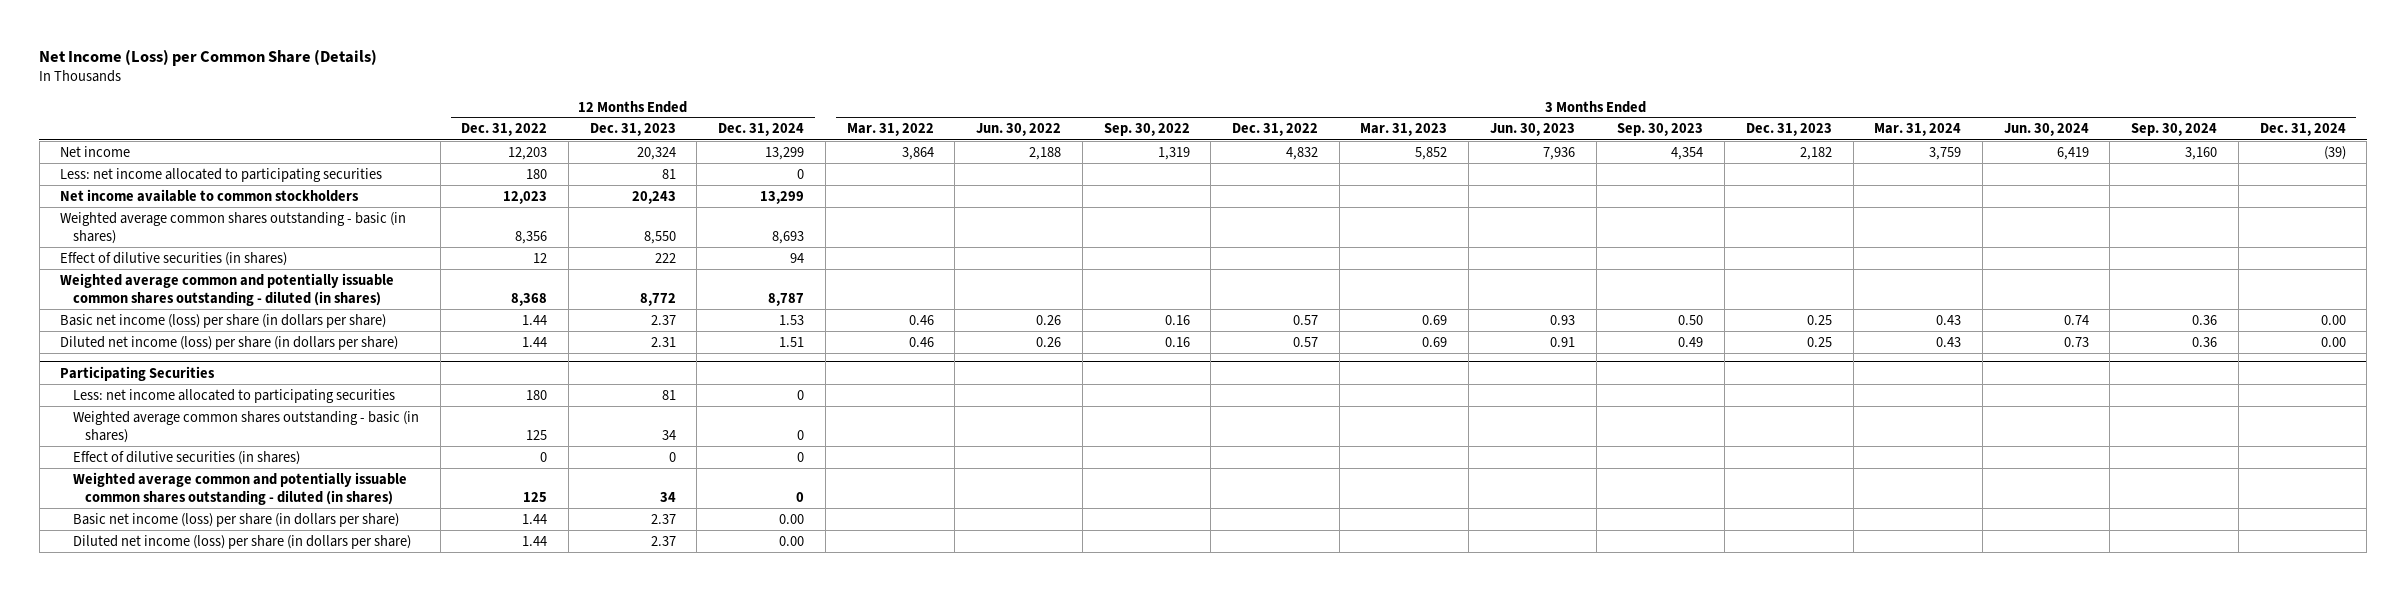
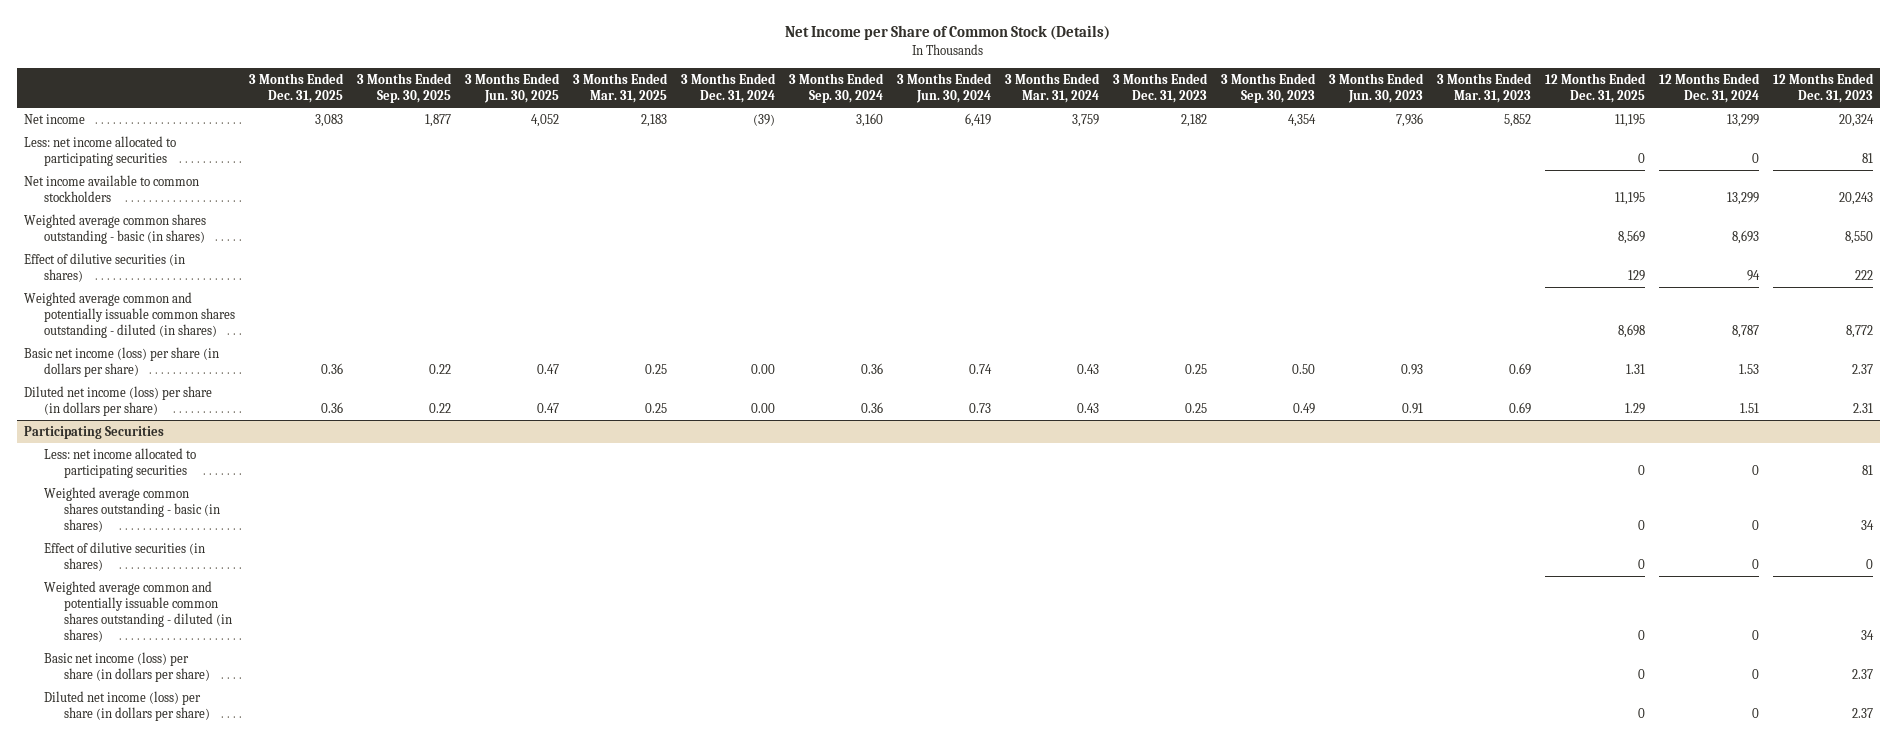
- Net Income (Loss) per Common Share (Details)
+ Net Income per Share of Common Stock (Details)
- | 12 Months Ended Dec. 31, 2022 | 12 Months Ended Dec. 31, 2023 | 12 Months Ended Dec. 31, 2024 | 3 Months Ended Mar. 31, 2022 | 3 Months Ended Jun. 30, 2022 | 3 Months Ended Sep. 30, 2022 | 3 Months Ended Dec. 31, 2022 | 3 Months Ended Mar. 31, 2023 | 3 Months Ended Jun. 30, 2023 | 3 Months Ended Sep. 30, 2023 | 3 Months Ended Dec. 31, 2023 | 3 Months Ended Mar. 31, 2024 | 3 Months Ended Jun. 30, 2024 | 3 Months Ended Sep. 30, 2024 | 3 Months Ended Dec. 31, 2024
+ | 3 Months Ended Dec. 31, 2025 | 3 Months Ended Sep. 30, 2025 | 3 Months Ended Jun. 30, 2025 | 3 Months Ended Mar. 31, 2025 | 3 Months Ended Dec. 31, 2024 | 3 Months Ended Sep. 30, 2024 | 3 Months Ended Jun. 30, 2024 | 3 Months Ended Mar. 31, 2024 | 3 Months Ended Dec. 31, 2023 | 3 Months Ended Sep. 30, 2023 | 3 Months Ended Jun. 30, 2023 | 3 Months Ended Mar. 31, 2023 | 12 Months Ended Dec. 31, 2025 | 12 Months Ended Dec. 31, 2024 | 12 Months Ended Dec. 31, 2023
@ Participating Securities
- Basic net income (loss) per share (in dollars per share) | 1.44 | 2.37 | 0.00 | | | | | | | | | | | |
- Diluted net income (loss) per share (in dollars per share) | 1.44 | 2.37 | 0.00 | | | | | | | | | | | |
+ Basic net income (loss) per share (in dollars per share) | | | | | | | | | | | | | 0 | 0 | 2.37
+ Diluted net income (loss) per share (in dollars per share) | | | | | | | | | | | | | 0 | 0 | 2.37

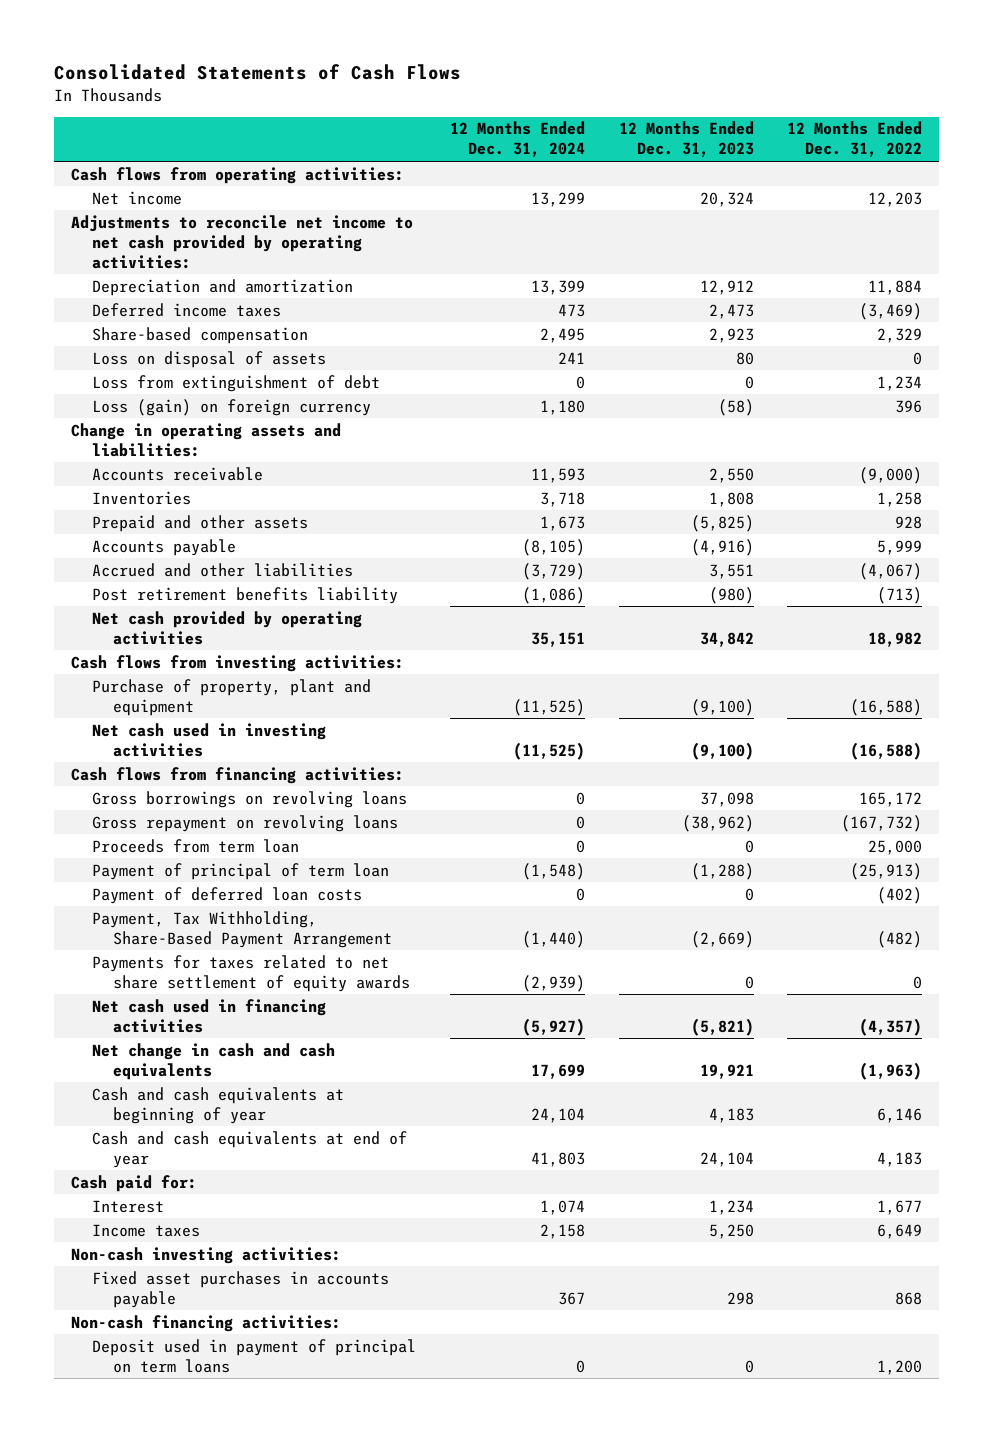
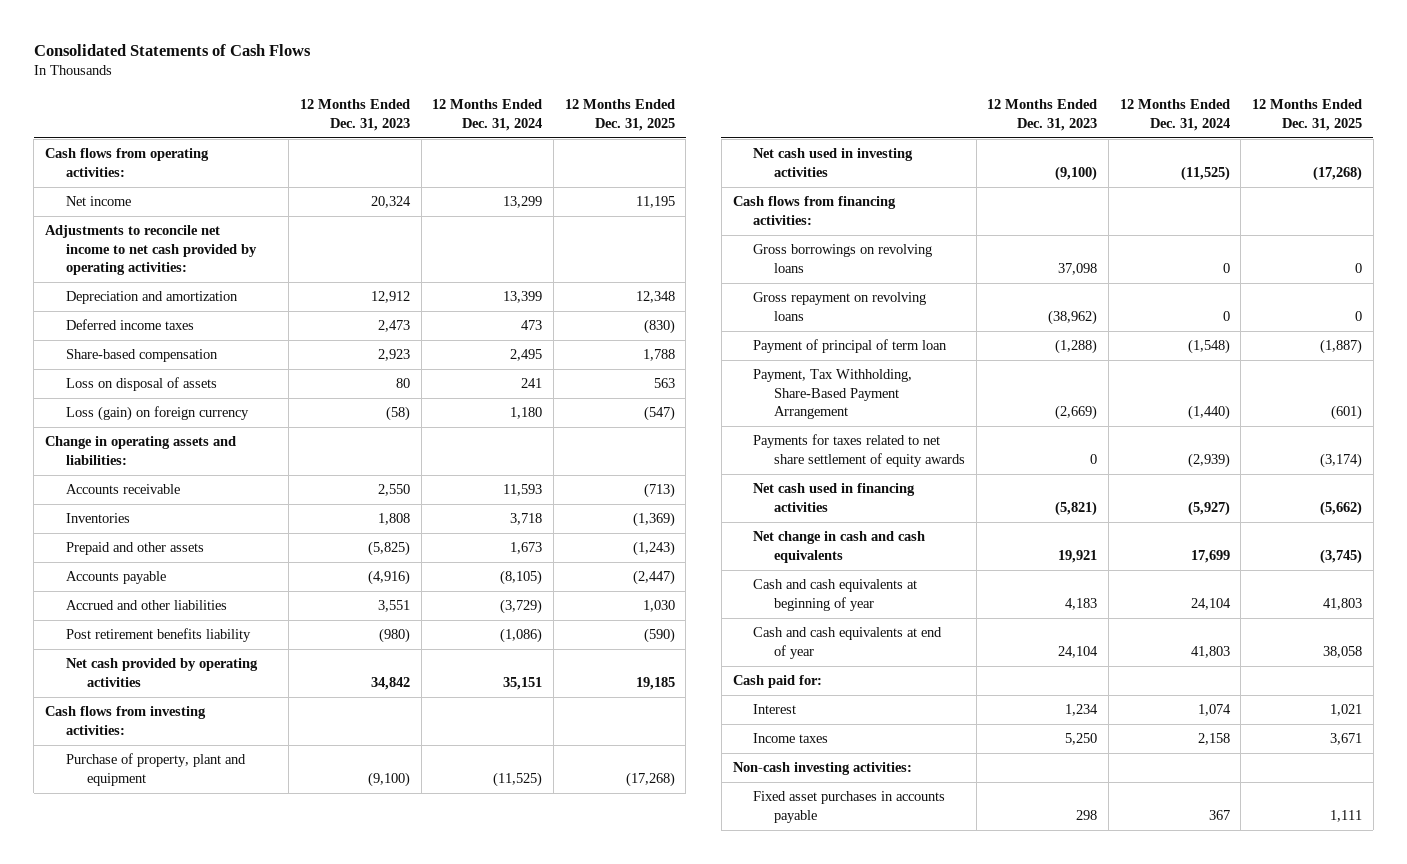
- | 12 Months Ended Dec. 31, 2024 | 12 Months Ended Dec. 31, 2023 | 12 Months Ended Dec. 31, 2022
+ | 12 Months Ended Dec. 31, 2023 | 12 Months Ended Dec. 31, 2024 | 12 Months Ended Dec. 31, 2025
- Loss from extinguishment of debt | 0 | 0 | 1,234
- Proceeds from term loan | 0 | 0 | 25,000
- Payment of deferred loan costs | 0 | 0 | (402)
- Non-cash financing activities:
- Deposit used in payment of principal on term loans | 0 | 0 | 1,200

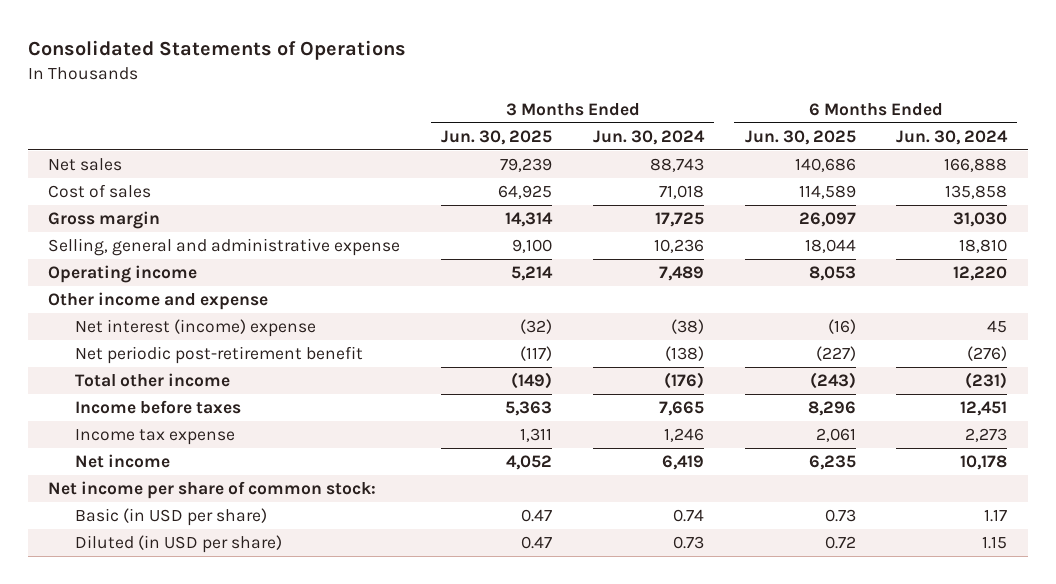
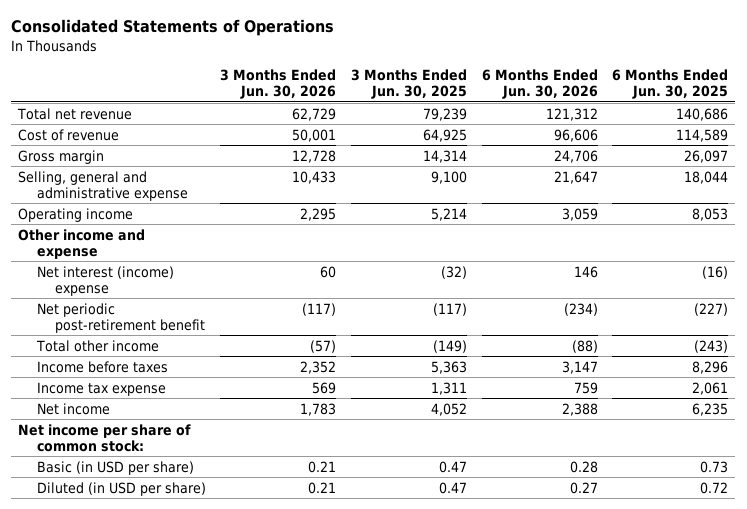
- | 3 Months Ended Jun. 30, 2025 | 3 Months Ended Jun. 30, 2024 | 6 Months Ended Jun. 30, 2025 | 6 Months Ended Jun. 30, 2024
+ | 3 Months Ended Jun. 30, 2026 | 3 Months Ended Jun. 30, 2025 | 6 Months Ended Jun. 30, 2026 | 6 Months Ended Jun. 30, 2025
- Net sales | 79,239 | 88,743 | 140,686 | 166,888
- Cost of sales | 64,925 | 71,018 | 114,589 | 135,858
+ Total net revenue | 62,729 | 79,239 | 121,312 | 140,686
+ Cost of revenue | 50,001 | 64,925 | 96,606 | 114,589

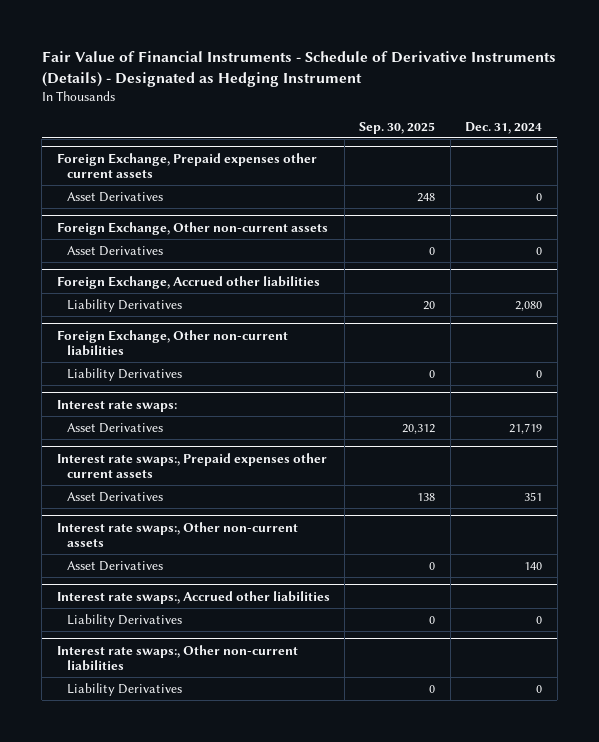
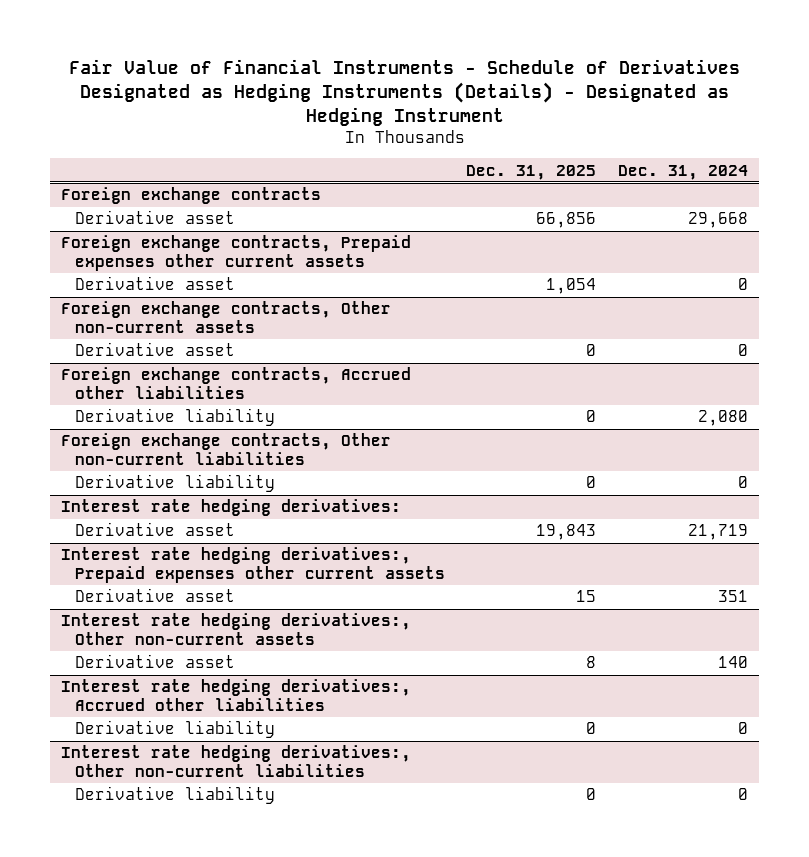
- Fair Value of Financial Instruments - Schedule of Derivative Instruments (Details) - Designated as Hedging Instrument
+ Fair Value of Financial Instruments - Schedule of Derivatives Designated as Hedging Instruments (Details) - Designated as Hedging Instrument
- | Sep. 30, 2025 | Dec. 31, 2024
+ | Dec. 31, 2025 | Dec. 31, 2024
- Foreign Exchange, Prepaid expenses other current assets
- Asset Derivatives | 248 | 0
- Foreign Exchange, Other non-current assets
- Asset Derivatives | 0 | 0
- Foreign Exchange, Accrued other liabilities
- Liability Derivatives | 20 | 2,080
- Foreign Exchange, Other non-current liabilities
- Liability Derivatives | 0 | 0
- Interest rate swaps:
- Asset Derivatives | 20,312 | 21,719
- Interest rate swaps:, Prepaid expenses other current assets
- Asset Derivatives | 138 | 351
- Interest rate swaps:, Other non-current assets
- Asset Derivatives | 0 | 140
- Interest rate swaps:, Accrued other liabilities
- Liability Derivatives | 0 | 0
- Interest rate swaps:, Other non-current liabilities
- Liability Derivatives | 0 | 0
+ Foreign exchange contracts
+ Derivative asset | 66,856 | 29,668
+ Foreign exchange contracts, Prepaid expenses other current assets
+ Derivative asset | 1,054 | 0
+ Foreign exchange contracts, Other non-current assets
+ Derivative asset | 0 | 0
+ Foreign exchange contracts, Accrued other liabilities
+ Derivative liability | 0 | 2,080
+ Foreign exchange contracts, Other non-current liabilities
+ Derivative liability | 0 | 0
+ Interest rate hedging derivatives:
+ Derivative asset | 19,843 | 21,719
+ Interest rate hedging derivatives:, Prepaid expenses other current assets
+ Derivative asset | 15 | 351
+ Interest rate hedging derivatives:, Other non-current assets
+ Derivative asset | 8 | 140
+ Interest rate hedging derivatives:, Accrued other liabilities
+ Derivative liability | 0 | 0
+ Interest rate hedging derivatives:, Other non-current liabilities
+ Derivative liability | 0 | 0

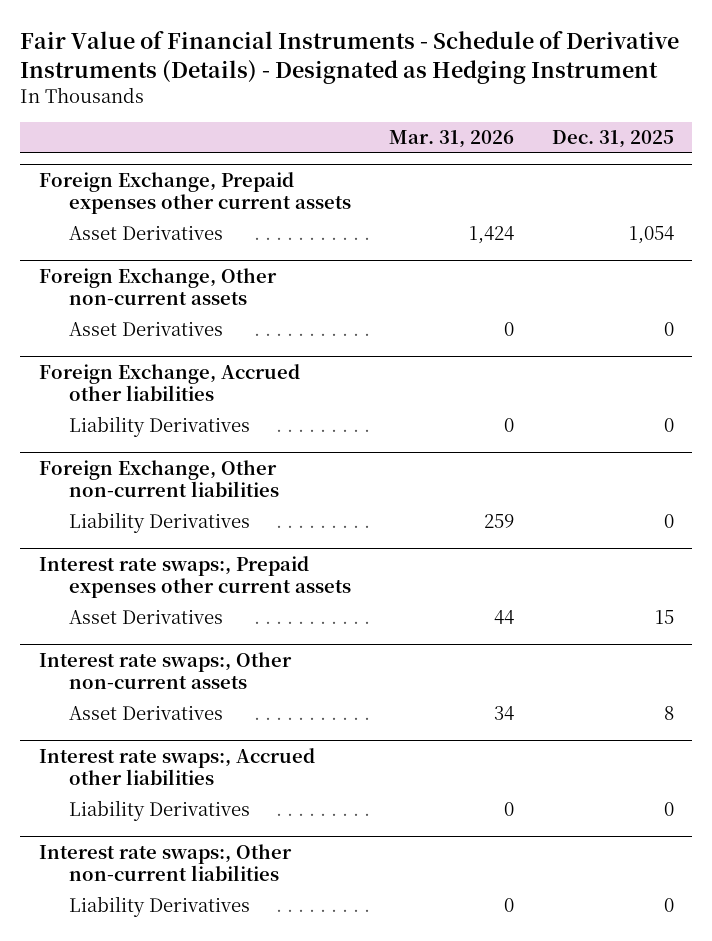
- Fair Value of Financial Instruments - Schedule of Derivatives Designated as Hedging Instruments (Details) - Designated as Hedging Instrument
+ Fair Value of Financial Instruments - Schedule of Derivative Instruments (Details) - Designated as Hedging Instrument
- | Dec. 31, 2025 | Dec. 31, 2024
+ | Mar. 31, 2026 | Dec. 31, 2025
- Foreign exchange contracts
- Derivative asset | 66,856 | 29,668
- Foreign exchange contracts, Prepaid expenses other current assets
- Derivative asset | 1,054 | 0
- Foreign exchange contracts, Other non-current assets
- Derivative asset | 0 | 0
- Foreign exchange contracts, Accrued other liabilities
- Derivative liability | 0 | 2,080
- Foreign exchange contracts, Other non-current liabilities
- Derivative liability | 0 | 0
- Interest rate hedging derivatives:
- Derivative asset | 19,843 | 21,719
- Interest rate hedging derivatives:, Prepaid expenses other current assets
- Derivative asset | 15 | 351
- Interest rate hedging derivatives:, Other non-current assets
- Derivative asset | 8 | 140
- Interest rate hedging derivatives:, Accrued other liabilities
- Derivative liability | 0 | 0
- Interest rate hedging derivatives:, Other non-current liabilities
- Derivative liability | 0 | 0
+ Foreign Exchange, Prepaid expenses other current assets
+ Asset Derivatives | 1,424 | 1,054
+ Foreign Exchange, Other non-current assets
+ Asset Derivatives | 0 | 0
+ Foreign Exchange, Accrued other liabilities
+ Liability Derivatives | 0 | 0
+ Foreign Exchange, Other non-current liabilities
+ Liability Derivatives | 259 | 0
+ Interest rate swaps:, Prepaid expenses other current assets
+ Asset Derivatives | 44 | 15
+ Interest rate swaps:, Other non-current assets
+ Asset Derivatives | 34 | 8
+ Interest rate swaps:, Accrued other liabilities
+ Liability Derivatives | 0 | 0
+ Interest rate swaps:, Other non-current liabilities
+ Liability Derivatives | 0 | 0

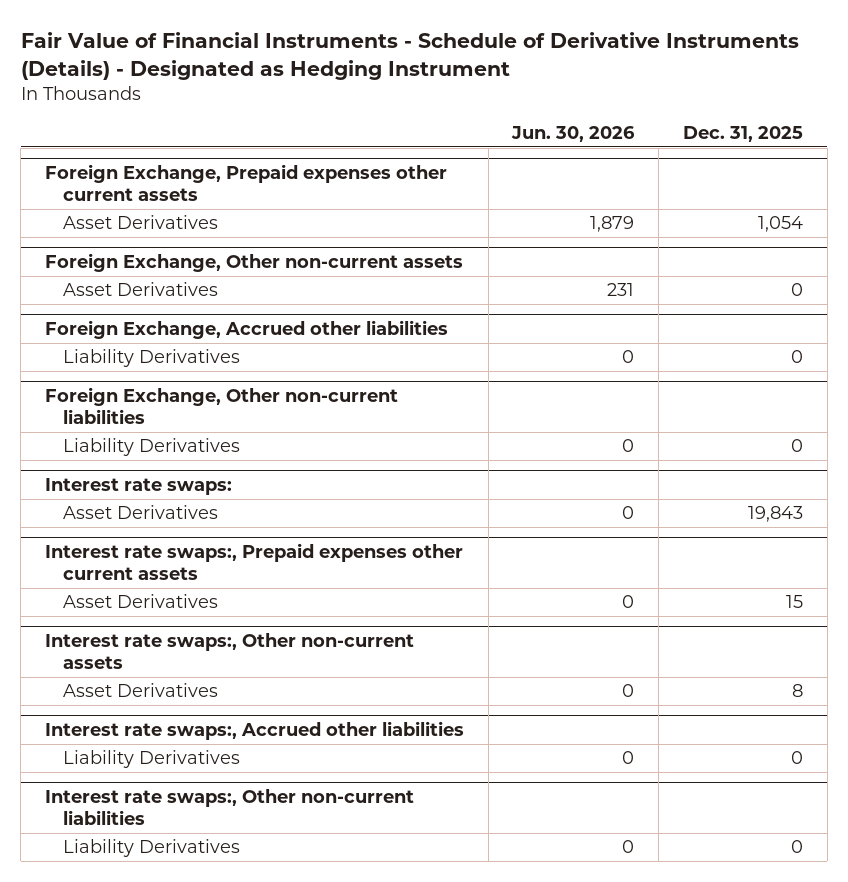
- | Mar. 31, 2026 | Dec. 31, 2025
+ | Jun. 30, 2026 | Dec. 31, 2025
+ Interest rate swaps:
+ Asset Derivatives | 0 | 19,843

